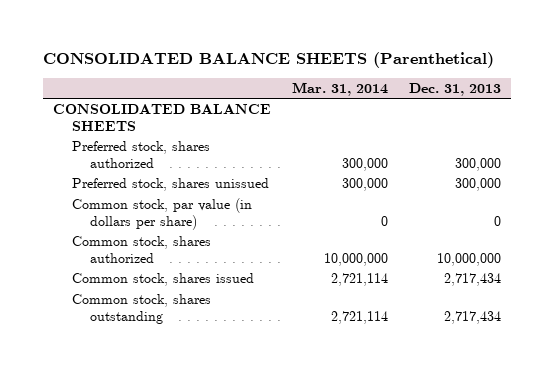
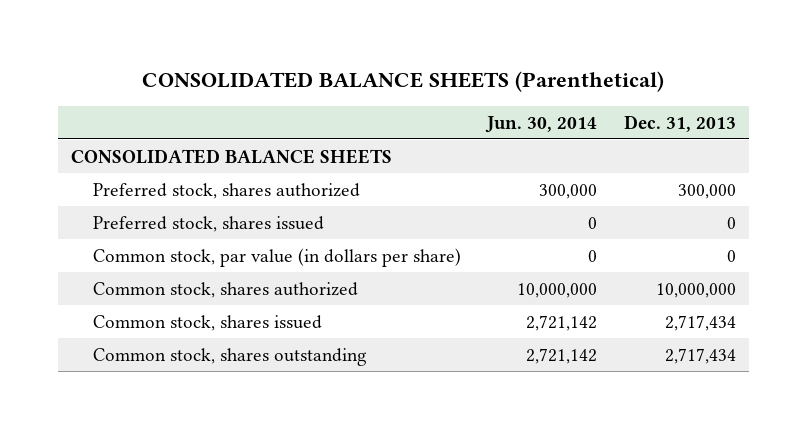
- | Mar. 31, 2014 | Dec. 31, 2013
+ | Jun. 30, 2014 | Dec. 31, 2013
- Preferred stock, shares unissued | 300,000 | 300,000
+ Preferred stock, shares issued | 0 | 0

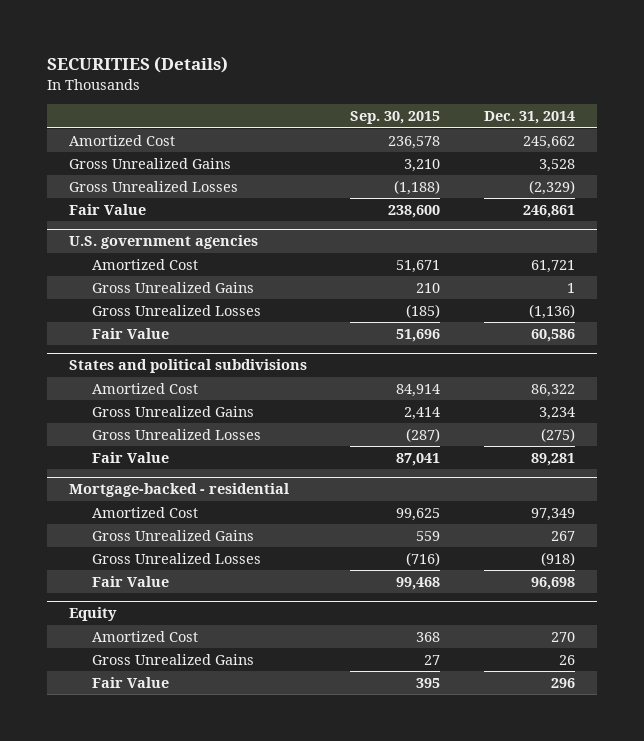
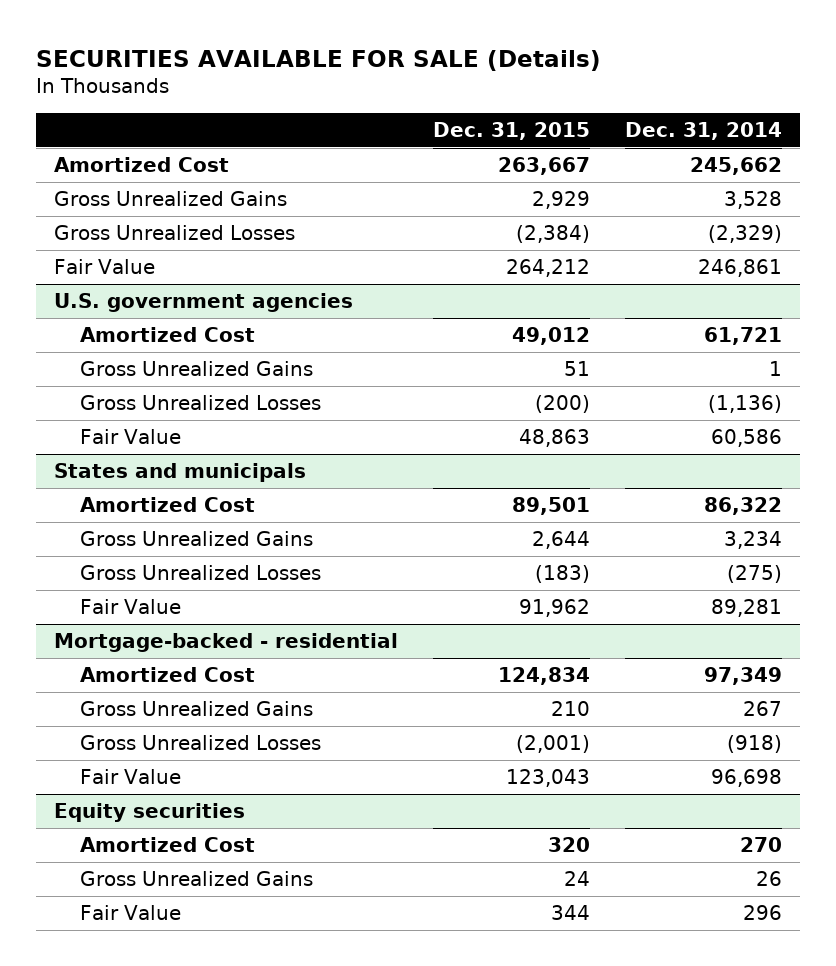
- SECURITIES (Details)
+ SECURITIES AVAILABLE FOR SALE (Details)
- | Sep. 30, 2015 | Dec. 31, 2014
+ | Dec. 31, 2015 | Dec. 31, 2014
- States and political subdivisions
+ States and municipals
- Equity
+ Equity securities

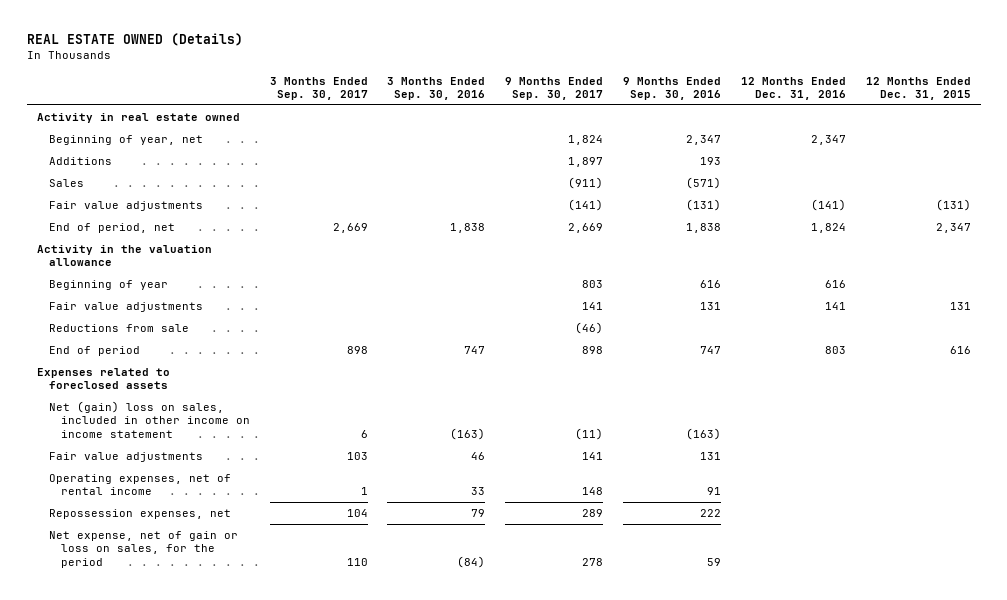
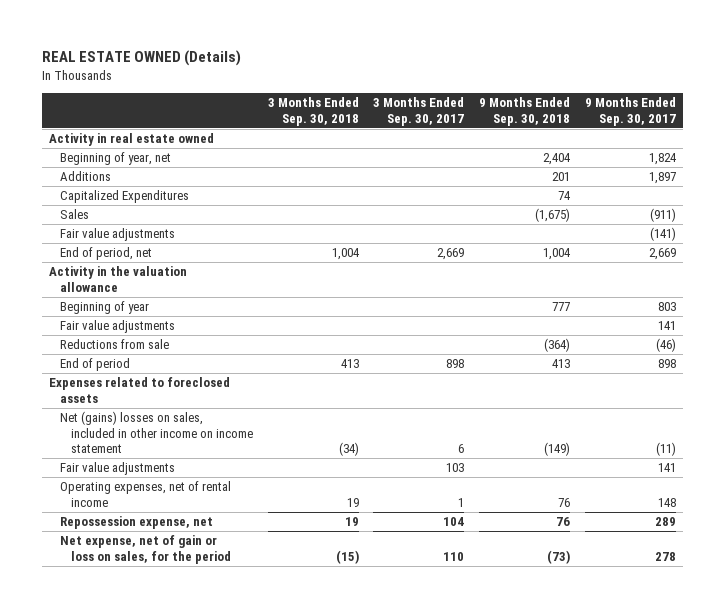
- | 3 Months Ended Sep. 30, 2017 | 3 Months Ended Sep. 30, 2016 | 9 Months Ended Sep. 30, 2017 | 9 Months Ended Sep. 30, 2016 | 12 Months Ended Dec. 31, 2016 | 12 Months Ended Dec. 31, 2015
+ | 3 Months Ended Sep. 30, 2018 | 3 Months Ended Sep. 30, 2017 | 9 Months Ended Sep. 30, 2018 | 9 Months Ended Sep. 30, 2017
+ Capitalized Expenditures | | | 74 |
- Net (gain) loss on sales, included in other income on income statement | 6 | (163) | (11) | (163) | |
+ Net (gains) losses on sales, included in other income on income statement | (34) | 6 | (149) | (11)
- Repossession expenses, net | 104 | 79 | 289 | 222 | |
+ Repossession expense, net | 19 | 104 | 76 | 289

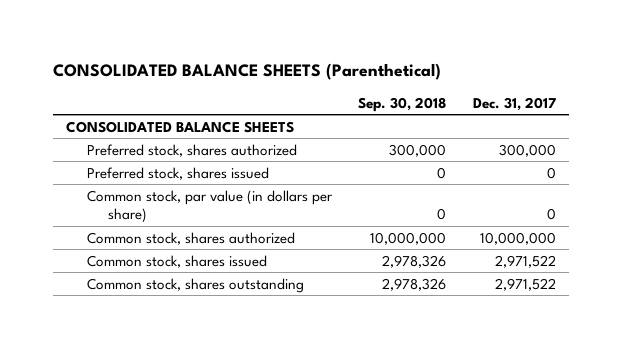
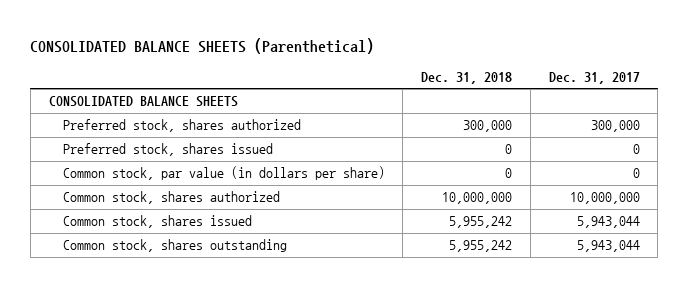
- | Sep. 30, 2018 | Dec. 31, 2017
+ | Dec. 31, 2018 | Dec. 31, 2017
- Common stock, shares issued | 2,978,326 | 2,971,522
- Common stock, shares outstanding | 2,978,326 | 2,971,522
+ Common stock, shares issued | 5,955,242 | 5,943,044
+ Common stock, shares outstanding | 5,955,242 | 5,943,044

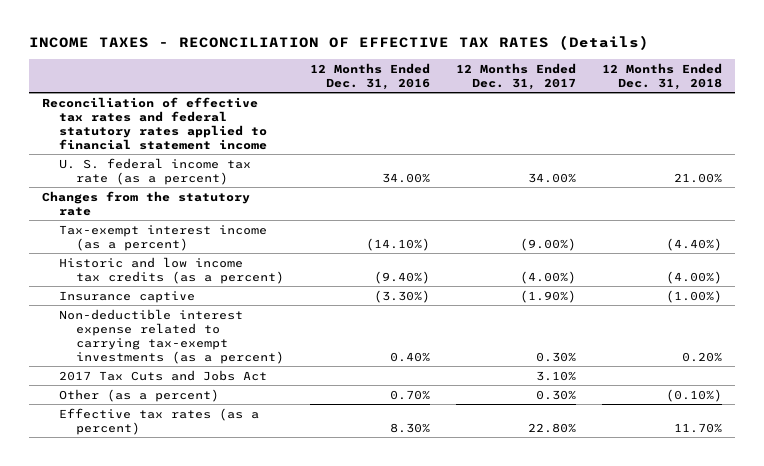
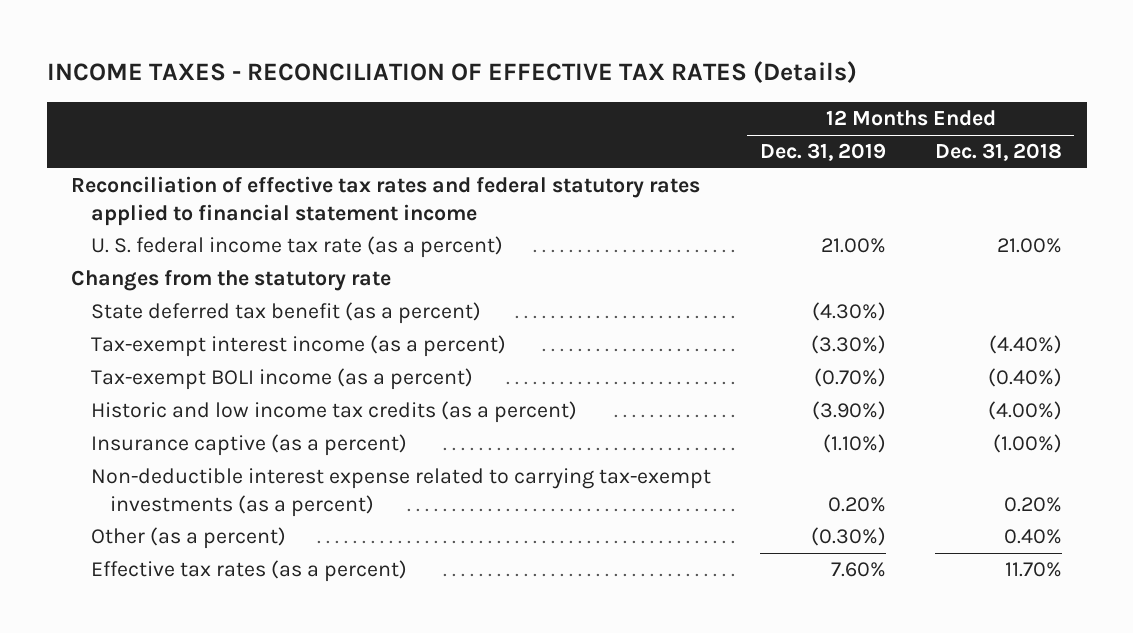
- | 12 Months Ended Dec. 31, 2016 | 12 Months Ended Dec. 31, 2017 | 12 Months Ended Dec. 31, 2018
+ | 12 Months Ended Dec. 31, 2019 | 12 Months Ended Dec. 31, 2018
+ State deferred tax benefit (as a percent) | (4.30%) |
+ Tax-exempt BOLI income (as a percent) | (0.70%) | (0.40%)
- Insurance captive | (3.30%) | (1.90%) | (1.00%)
+ Insurance captive (as a percent) | (1.10%) | (1.00%)
- 2017 Tax Cuts and Jobs Act | | 3.10% |
- Other (as a percent) | 0.70% | 0.30% | (0.10%)
+ Other (as a percent) | (0.30%) | 0.40%

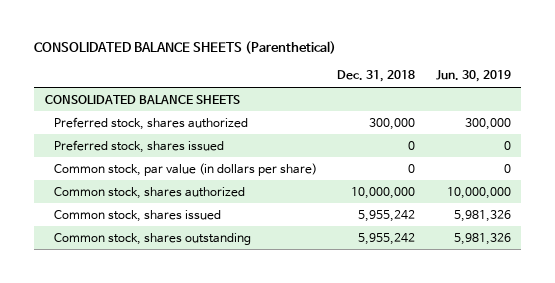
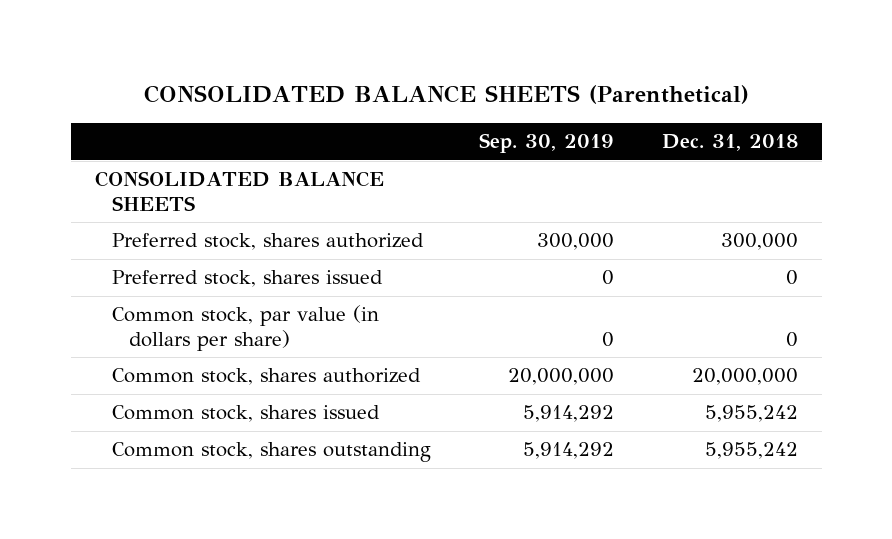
- | Dec. 31, 2018 | Jun. 30, 2019
+ | Sep. 30, 2019 | Dec. 31, 2018
- Common stock, shares authorized | 10,000,000 | 10,000,000
+ Common stock, shares authorized | 20,000,000 | 20,000,000

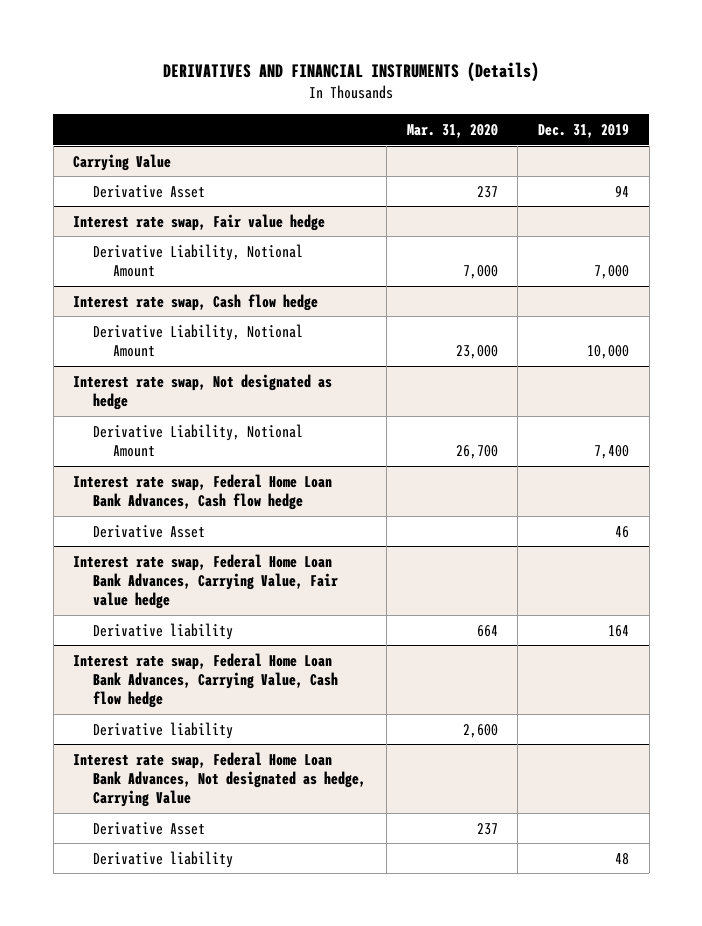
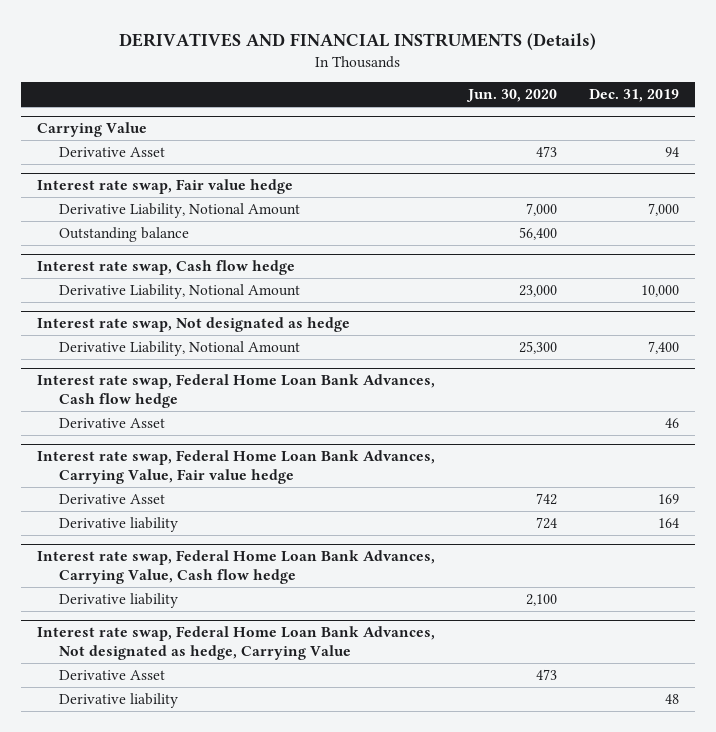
- | Mar. 31, 2020 | Dec. 31, 2019
+ | Jun. 30, 2020 | Dec. 31, 2019
@ Interest rate swap, Fair value hedge
+ Outstanding balance | 56,400 |
@ Interest rate swap, Federal Home Loan Bank Advances, Carrying Value, Fair value hedge
+ Derivative Asset | 742 | 169

